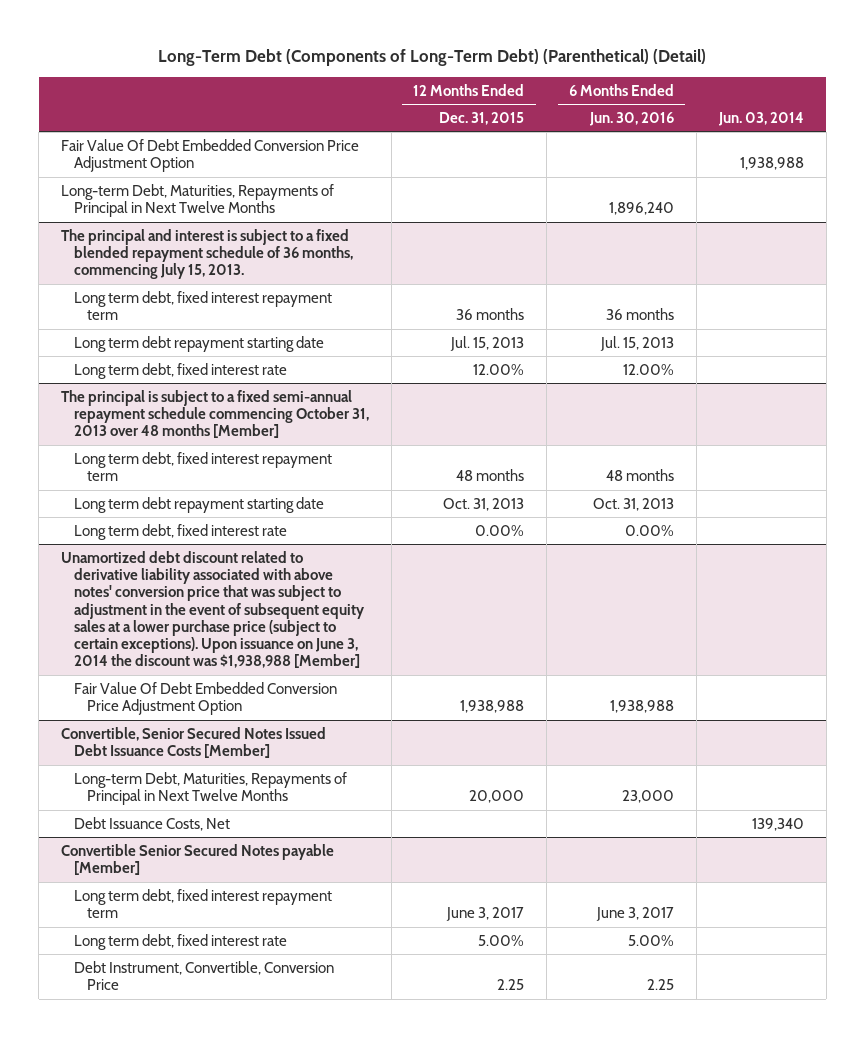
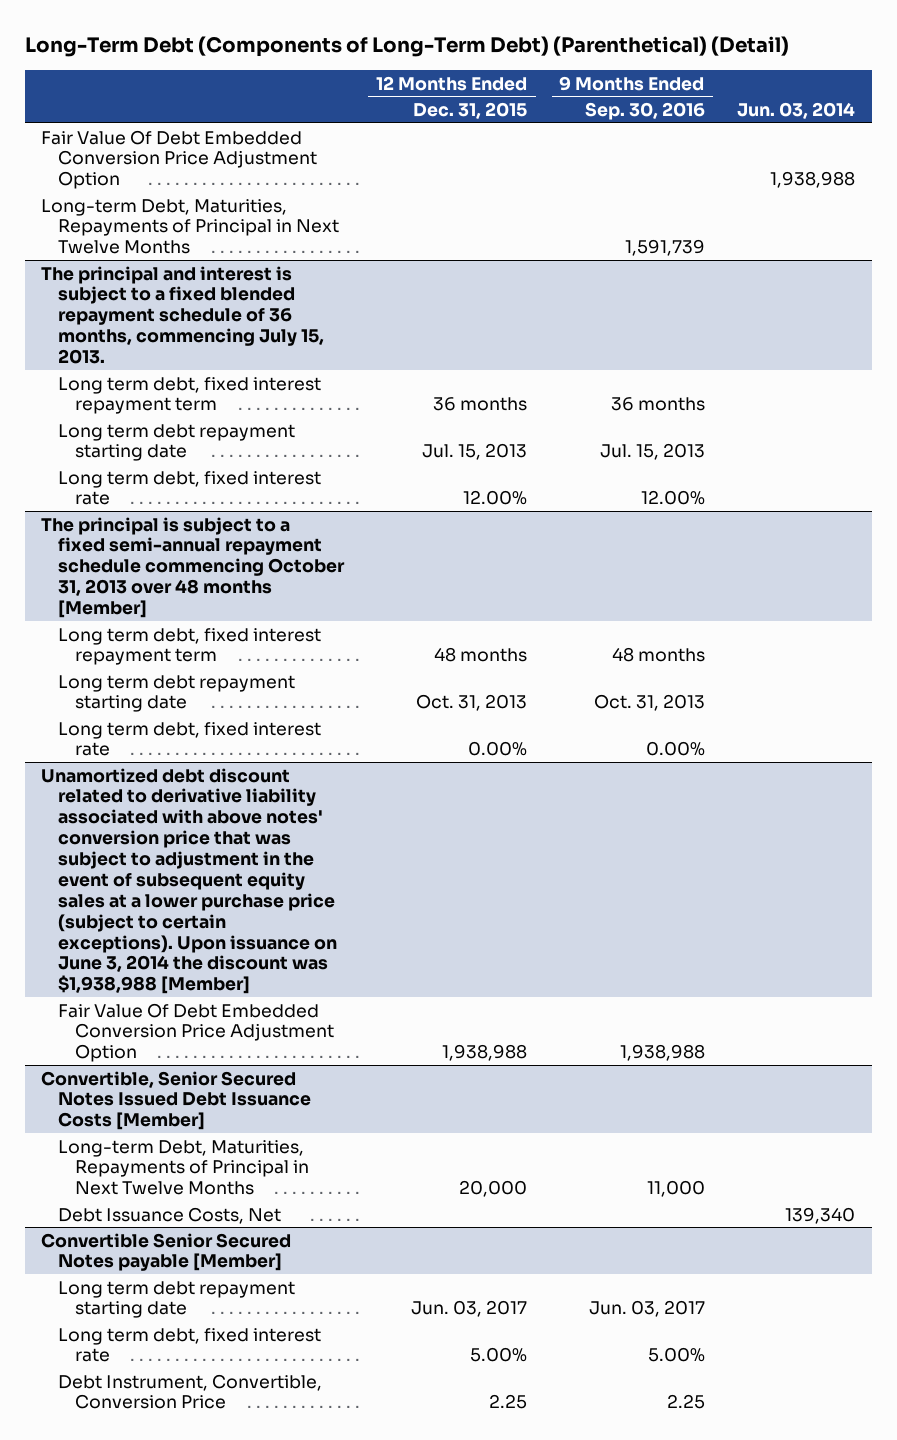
- | 12 Months Ended Dec. 31, 2015 | 6 Months Ended Jun. 30, 2016 | Jun. 03, 2014
+ | 12 Months Ended Dec. 31, 2015 | 9 Months Ended Sep. 30, 2016 | Jun. 03, 2014
@ Convertible Senior Secured Notes payable [Member]
- Long term debt, fixed interest repayment term | June 3, 2017 | June 3, 2017 |
+ Long term debt repayment starting date | Jun. 03, 2017 | Jun. 03, 2017 |

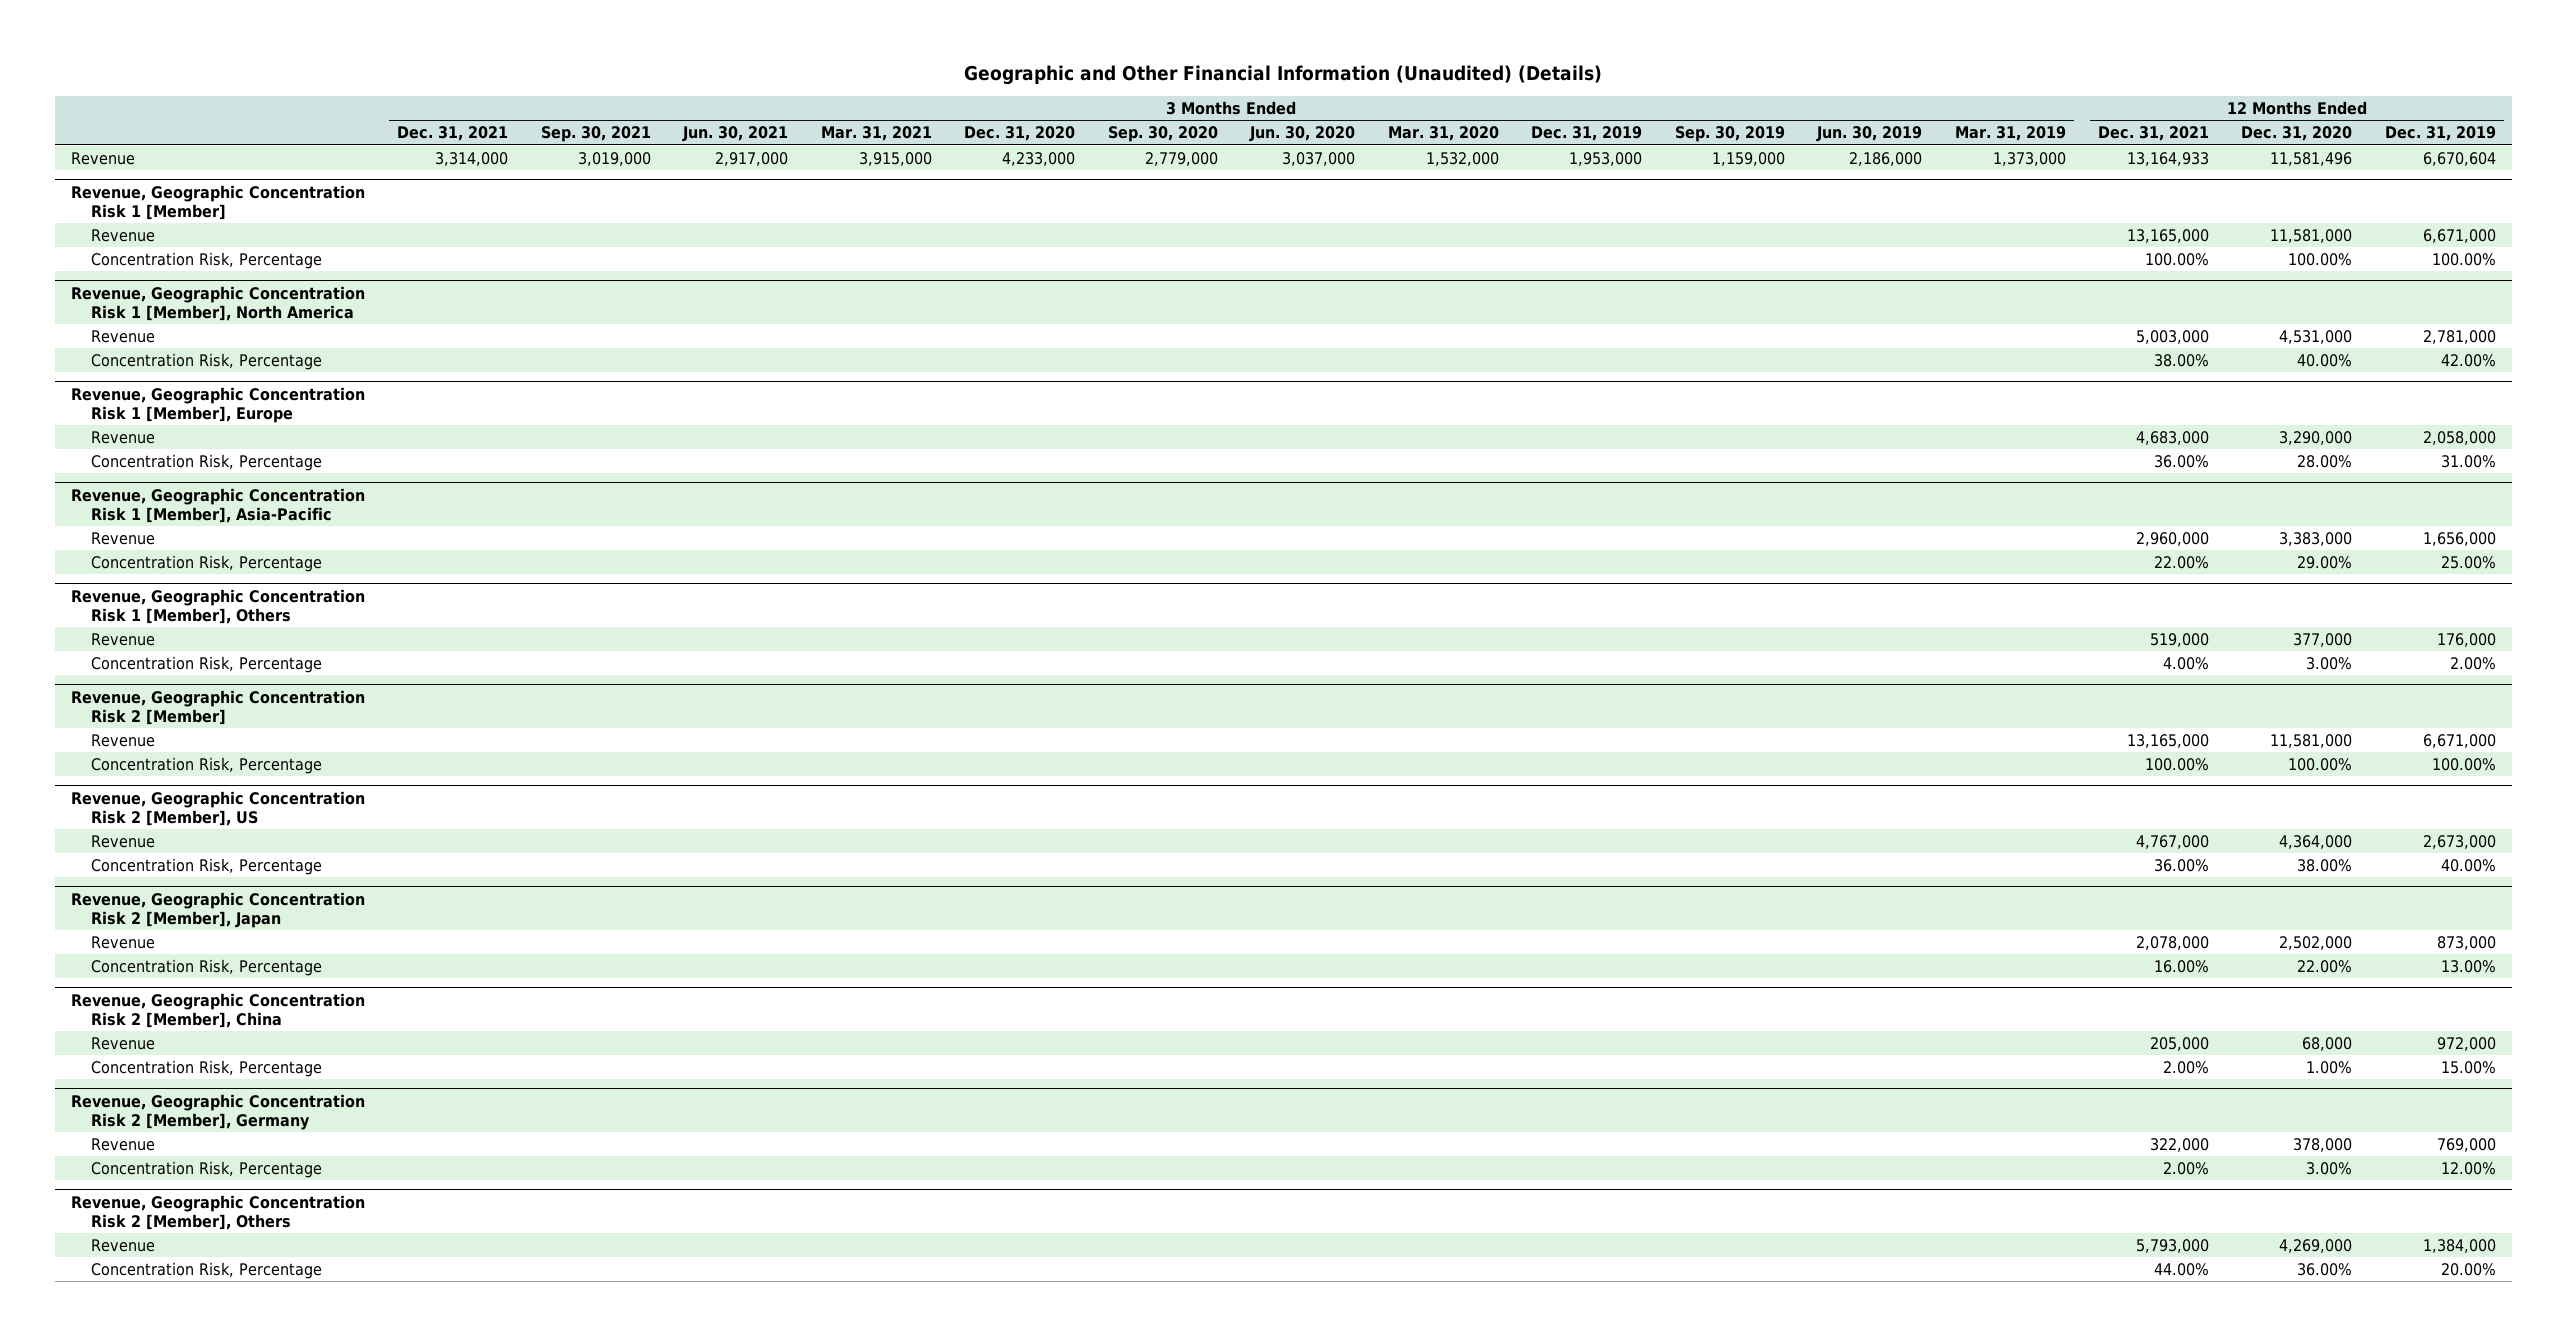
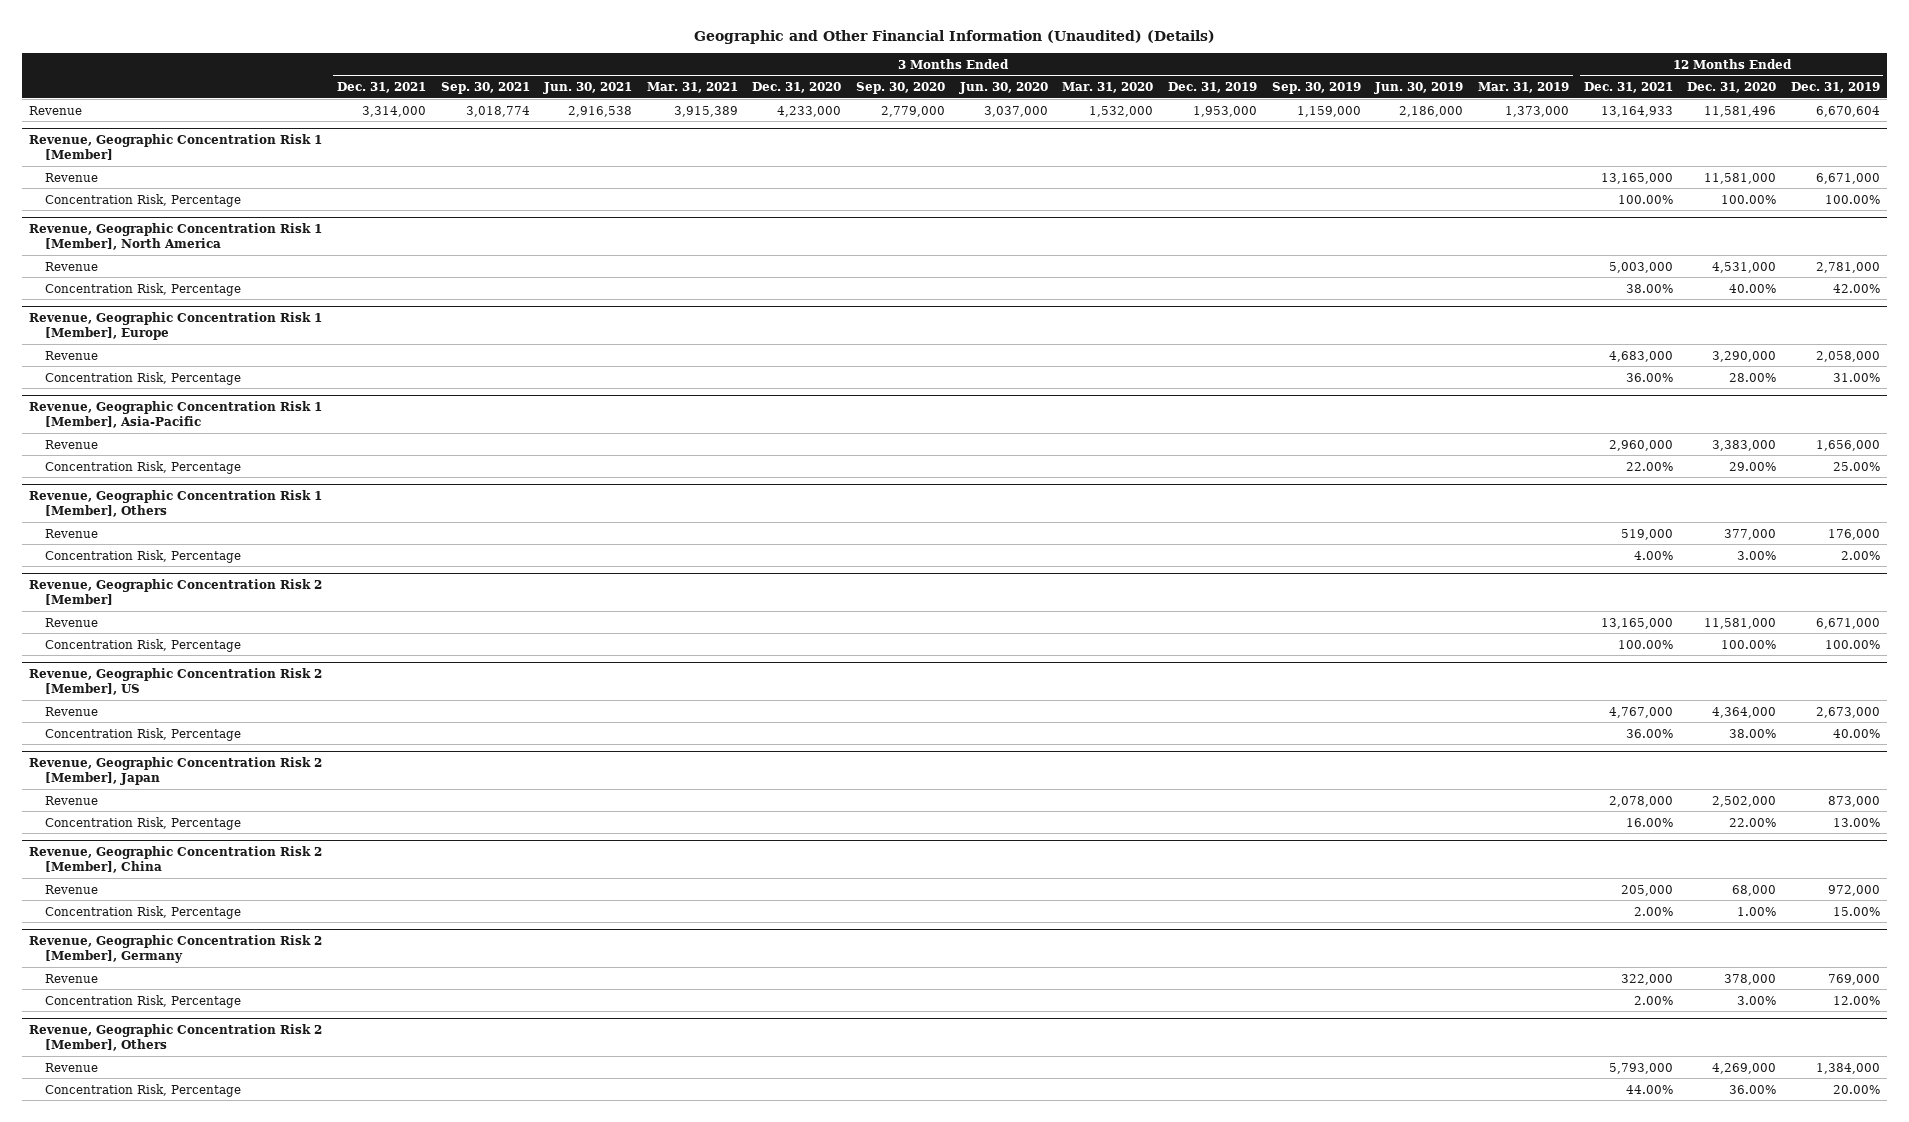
- Revenue | 3,314,000 | 3,019,000 | 2,917,000 | 3,915,000 | 4,233,000 | 2,779,000 | 3,037,000 | 1,532,000 | 1,953,000 | 1,159,000 | 2,186,000 | 1,373,000 | 13,164,933 | 11,581,496 | 6,670,604
+ Revenue | 3,314,000 | 3,018,774 | 2,916,538 | 3,915,389 | 4,233,000 | 2,779,000 | 3,037,000 | 1,532,000 | 1,953,000 | 1,159,000 | 2,186,000 | 1,373,000 | 13,164,933 | 11,581,496 | 6,670,604

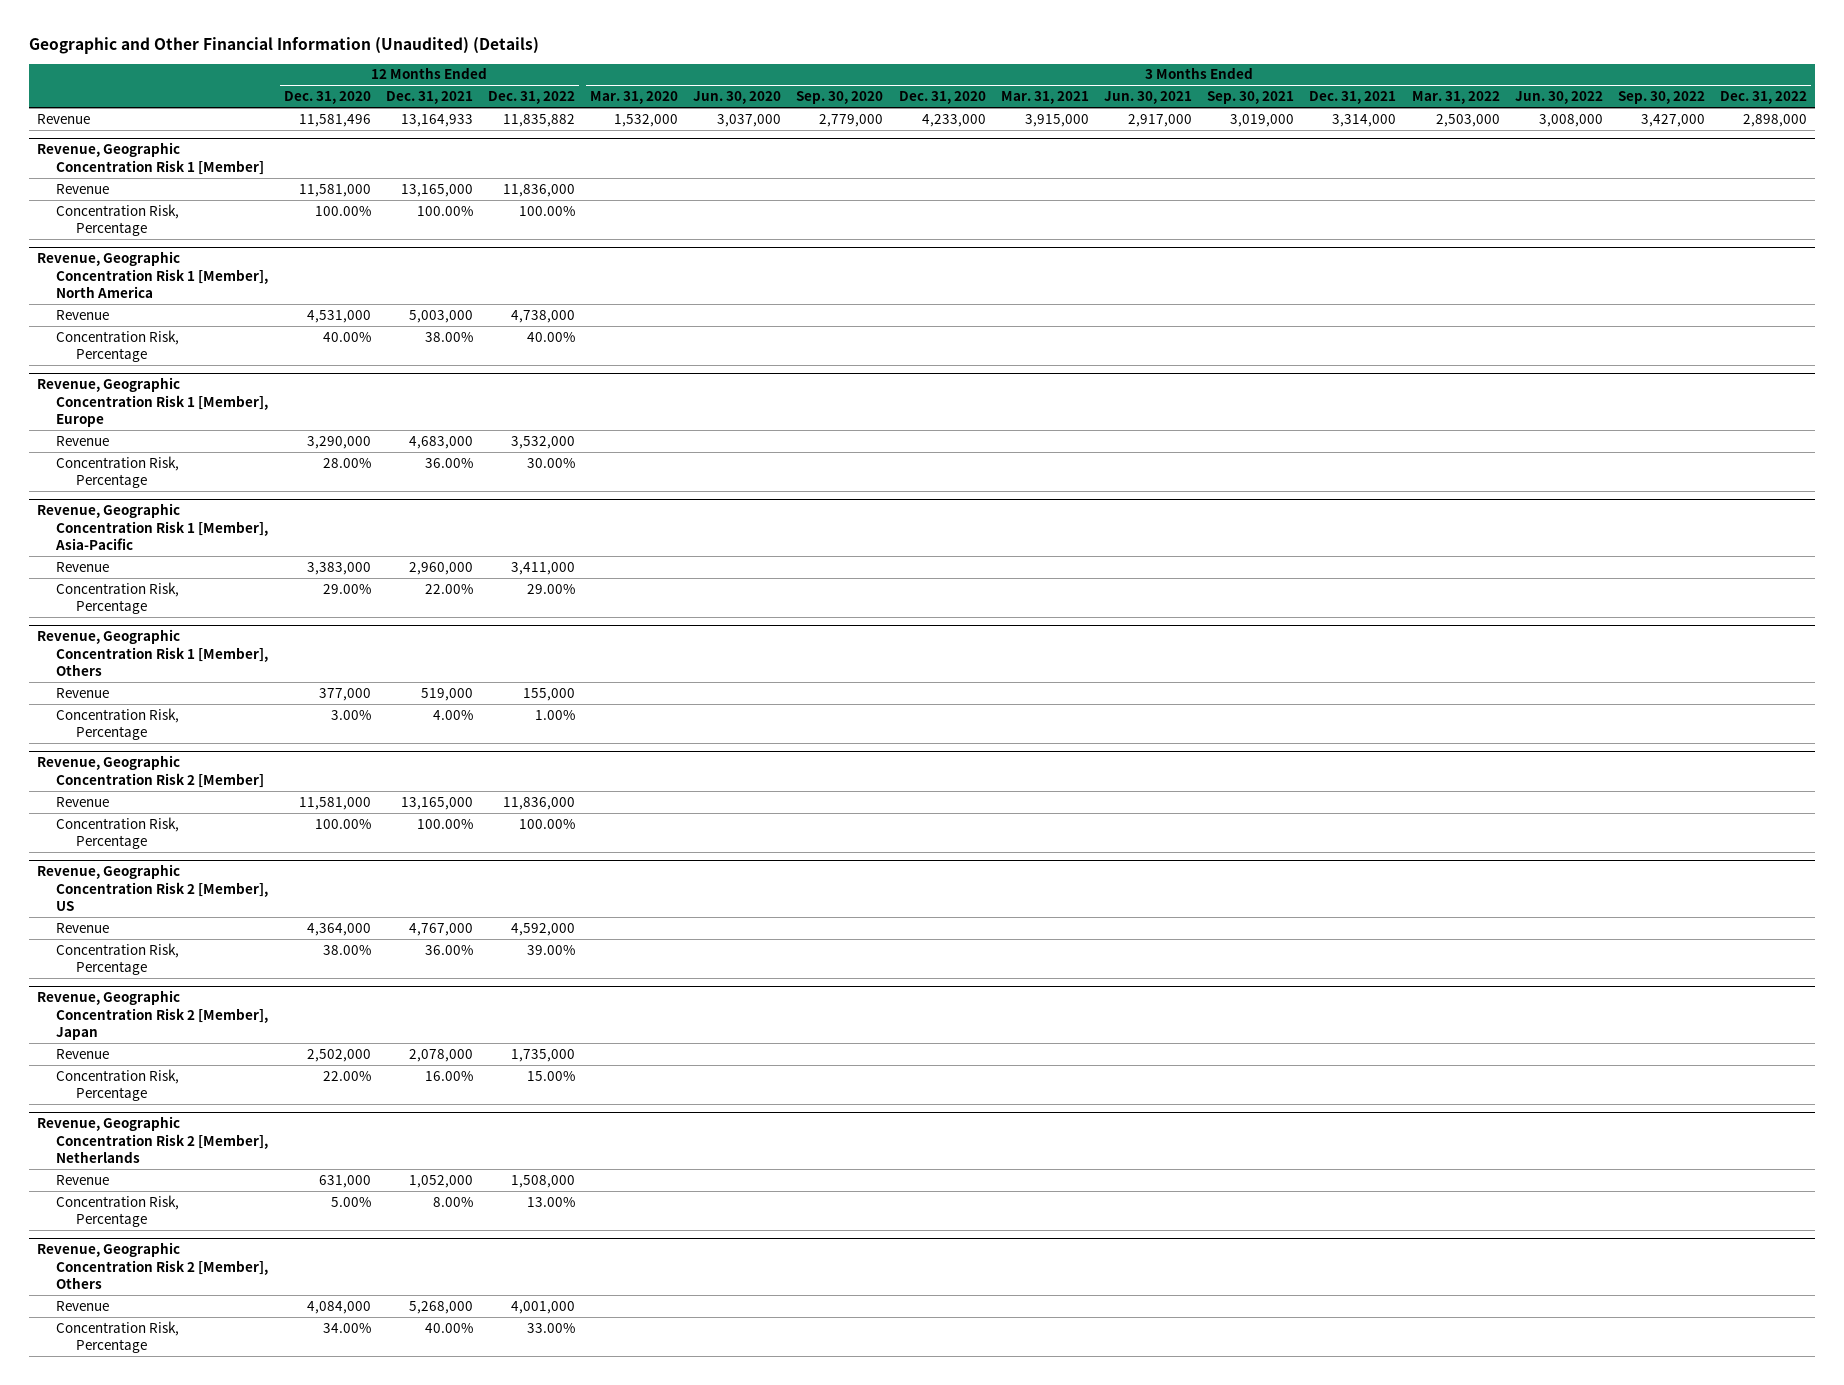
- | 3 Months Ended Dec. 31, 2021 | 3 Months Ended Sep. 30, 2021 | 3 Months Ended Jun. 30, 2021 | 3 Months Ended Mar. 31, 2021 | 3 Months Ended Dec. 31, 2020 | 3 Months Ended Sep. 30, 2020 | 3 Months Ended Jun. 30, 2020 | 3 Months Ended Mar. 31, 2020 | 3 Months Ended Dec. 31, 2019 | 3 Months Ended Sep. 30, 2019 | 3 Months Ended Jun. 30, 2019 | 3 Months Ended Mar. 31, 2019 | 12 Months Ended Dec. 31, 2021 | 12 Months Ended Dec. 31, 2020 | 12 Months Ended Dec. 31, 2019
+ | 12 Months Ended Dec. 31, 2020 | 12 Months Ended Dec. 31, 2021 | 12 Months Ended Dec. 31, 2022 | 3 Months Ended Mar. 31, 2020 | 3 Months Ended Jun. 30, 2020 | 3 Months Ended Sep. 30, 2020 | 3 Months Ended Dec. 31, 2020 | 3 Months Ended Mar. 31, 2021 | 3 Months Ended Jun. 30, 2021 | 3 Months Ended Sep. 30, 2021 | 3 Months Ended Dec. 31, 2021 | 3 Months Ended Mar. 31, 2022 | 3 Months Ended Jun. 30, 2022 | 3 Months Ended Sep. 30, 2022 | 3 Months Ended Dec. 31, 2022
- Revenue | 3,314,000 | 3,018,774 | 2,916,538 | 3,915,389 | 4,233,000 | 2,779,000 | 3,037,000 | 1,532,000 | 1,953,000 | 1,159,000 | 2,186,000 | 1,373,000 | 13,164,933 | 11,581,496 | 6,670,604
+ Revenue | 11,581,496 | 13,164,933 | 11,835,882 | 1,532,000 | 3,037,000 | 2,779,000 | 4,233,000 | 3,915,000 | 2,917,000 | 3,019,000 | 3,314,000 | 2,503,000 | 3,008,000 | 3,427,000 | 2,898,000
- Revenue, Geographic Concentration Risk 2 [Member], China
- Revenue | | | | | | | | | | | | | 205,000 | 68,000 | 972,000
- Concentration Risk, Percentage | | | | | | | | | | | | | 2.00% | 1.00% | 15.00%
- Revenue, Geographic Concentration Risk 2 [Member], Germany
- Revenue | | | | | | | | | | | | | 322,000 | 378,000 | 769,000
- Concentration Risk, Percentage | | | | | | | | | | | | | 2.00% | 3.00% | 12.00%
+ Revenue, Geographic Concentration Risk 2 [Member], Netherlands
+ Revenue | 631,000 | 1,052,000 | 1,508,000 | | | | | | | | | | | |
+ Concentration Risk, Percentage | 5.00% | 8.00% | 13.00% | | | | | | | | | | | |
@ Revenue, Geographic Concentration Risk 2 [Member], Others
- Revenue | | | | | | | | | | | | | 5,793,000 | 4,269,000 | 1,384,000
- Concentration Risk, Percentage | | | | | | | | | | | | | 44.00% | 36.00% | 20.00%
+ Revenue | 4,084,000 | 5,268,000 | 4,001,000 | | | | | | | | | | | |
+ Concentration Risk, Percentage | 34.00% | 40.00% | 33.00% | | | | | | | | | | | |

